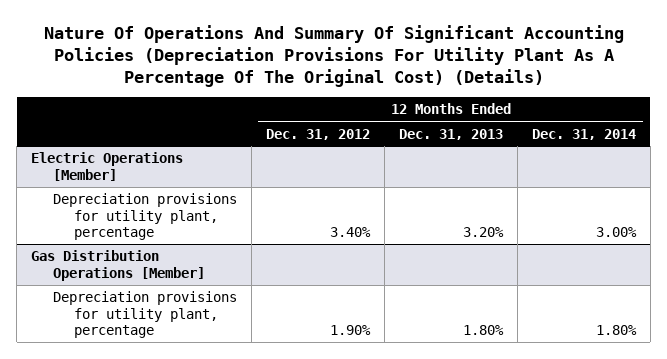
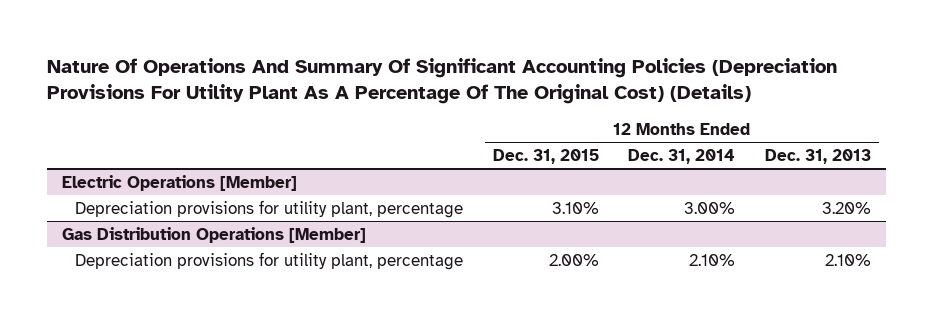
- | 12 Months Ended Dec. 31, 2012 | 12 Months Ended Dec. 31, 2013 | 12 Months Ended Dec. 31, 2014
+ | 12 Months Ended Dec. 31, 2015 | 12 Months Ended Dec. 31, 2014 | 12 Months Ended Dec. 31, 2013
@ Gas Distribution Operations [Member]
- Depreciation provisions for utility plant, percentage | 1.90% | 1.80% | 1.80%
+ Depreciation provisions for utility plant, percentage | 2.00% | 2.10% | 2.10%

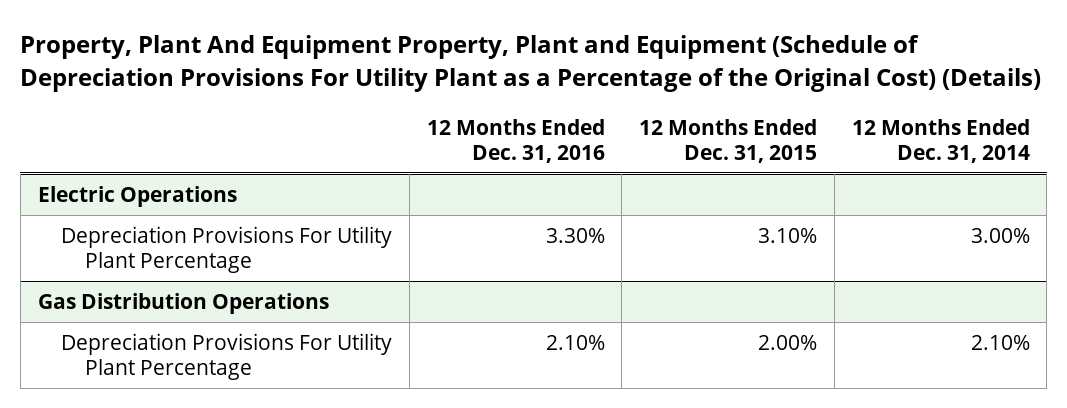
- Nature Of Operations And Summary Of Significant Accounting Policies (Depreciation Provisions For Utility Plant As A Percentage Of The Original Cost) (Details)
+ Property, Plant And Equipment Property, Plant and Equipment (Schedule of Depreciation Provisions For Utility Plant as a Percentage of the Original Cost) (Details)
- | 12 Months Ended Dec. 31, 2015 | 12 Months Ended Dec. 31, 2014 | 12 Months Ended Dec. 31, 2013
+ | 12 Months Ended Dec. 31, 2016 | 12 Months Ended Dec. 31, 2015 | 12 Months Ended Dec. 31, 2014
- Electric Operations [Member]
- Depreciation provisions for utility plant, percentage | 3.10% | 3.00% | 3.20%
- Gas Distribution Operations [Member]
- Depreciation provisions for utility plant, percentage | 2.00% | 2.10% | 2.10%
+ Electric Operations
+ Depreciation Provisions For Utility Plant Percentage | 3.30% | 3.10% | 3.00%
+ Gas Distribution Operations
+ Depreciation Provisions For Utility Plant Percentage | 2.10% | 2.00% | 2.10%

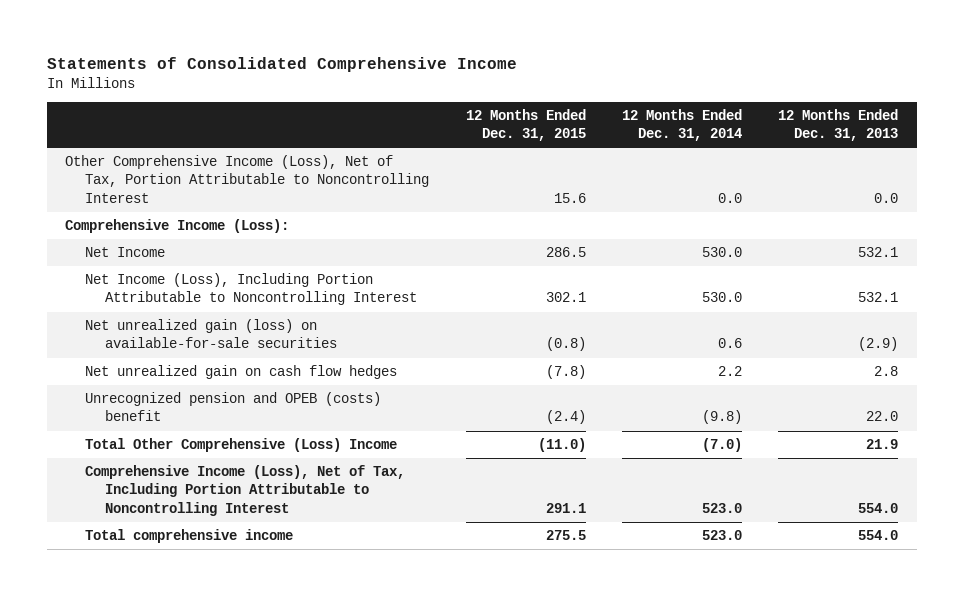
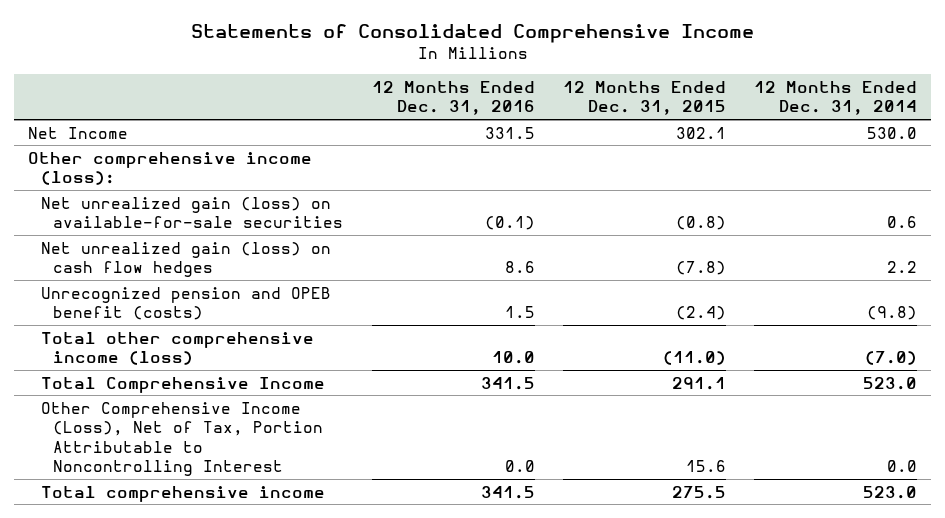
- | 12 Months Ended Dec. 31, 2015 | 12 Months Ended Dec. 31, 2014 | 12 Months Ended Dec. 31, 2013
+ | 12 Months Ended Dec. 31, 2016 | 12 Months Ended Dec. 31, 2015 | 12 Months Ended Dec. 31, 2014
- Comprehensive Income (Loss):
- Net Income | 286.5 | 530.0 | 532.1
- Net Income (Loss), Including Portion Attributable to Noncontrolling Interest | 302.1 | 530.0 | 532.1
+ Net Income | 331.5 | 302.1 | 530.0
+ Other comprehensive income (loss):
- Net unrealized gain on cash flow hedges | (7.8) | 2.2 | 2.8
- Unrecognized pension and OPEB (costs) benefit | (2.4) | (9.8) | 22.0
- Total Other Comprehensive (Loss) Income | (11.0) | (7.0) | 21.9
- Comprehensive Income (Loss), Net of Tax, Including Portion Attributable to Noncontrolling Interest | 291.1 | 523.0 | 554.0
+ Net unrealized gain (loss) on cash flow hedges | 8.6 | (7.8) | 2.2
+ Unrecognized pension and OPEB benefit (costs) | 1.5 | (2.4) | (9.8)
+ Total other comprehensive income (loss) | 10.0 | (11.0) | (7.0)
+ Total Comprehensive Income | 341.5 | 291.1 | 523.0
moved down: Other Comprehensive Income (Loss), Net of Tax, Portion Attributable to Noncontrolling Interest | 0.0 | 15.6 | 0.0

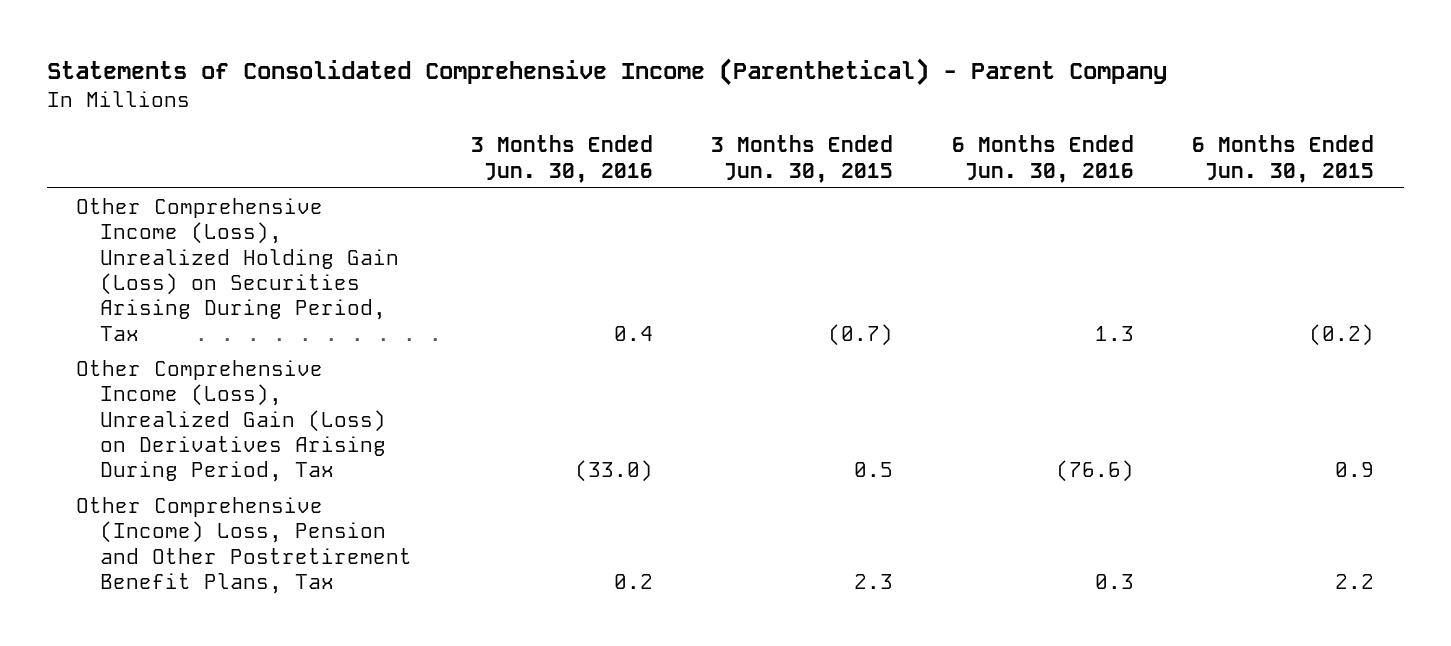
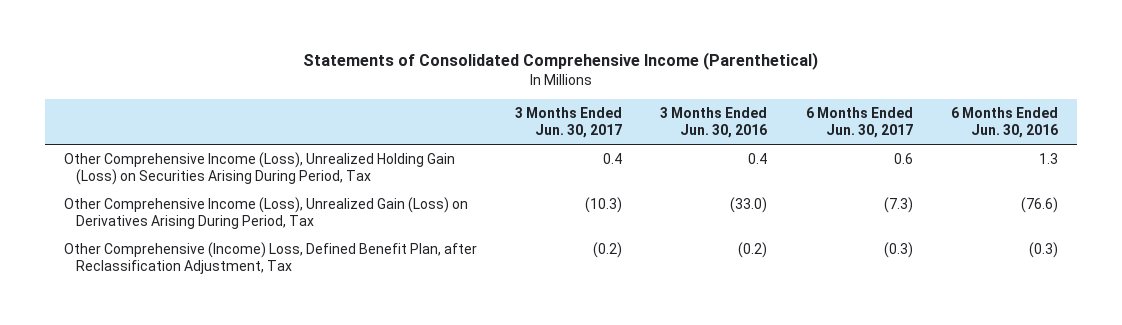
- Statements of Consolidated Comprehensive Income (Parenthetical) - Parent Company
+ Statements of Consolidated Comprehensive Income (Parenthetical)
- | 3 Months Ended Jun. 30, 2016 | 3 Months Ended Jun. 30, 2015 | 6 Months Ended Jun. 30, 2016 | 6 Months Ended Jun. 30, 2015
+ | 3 Months Ended Jun. 30, 2017 | 3 Months Ended Jun. 30, 2016 | 6 Months Ended Jun. 30, 2017 | 6 Months Ended Jun. 30, 2016
- Other Comprehensive (Income) Loss, Pension and Other Postretirement Benefit Plans, Tax | 0.2 | 2.3 | 0.3 | 2.2
+ Other Comprehensive (Income) Loss, Defined Benefit Plan, after Reclassification Adjustment, Tax | (0.2) | (0.2) | (0.3) | (0.3)

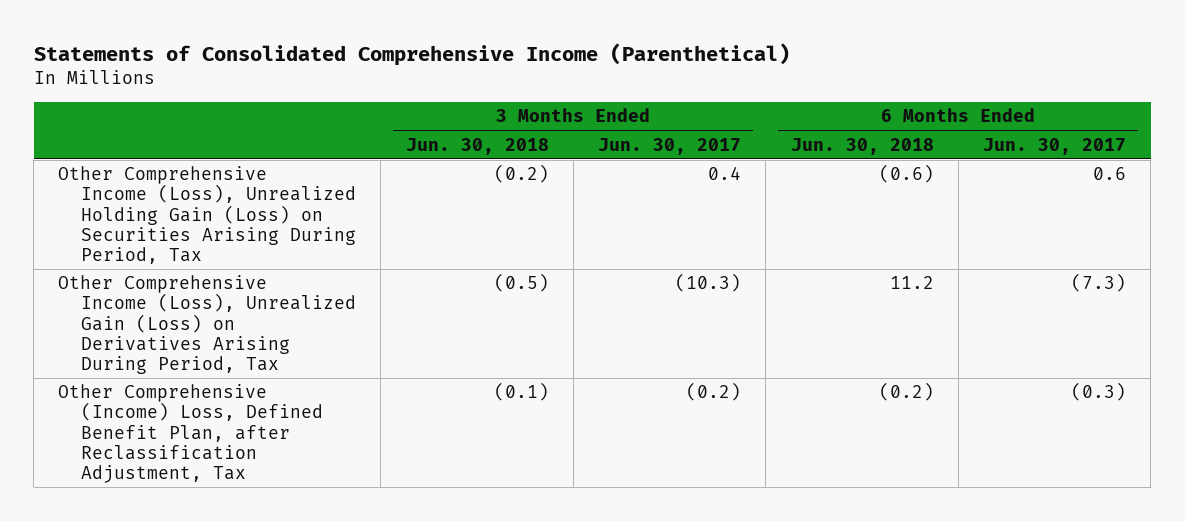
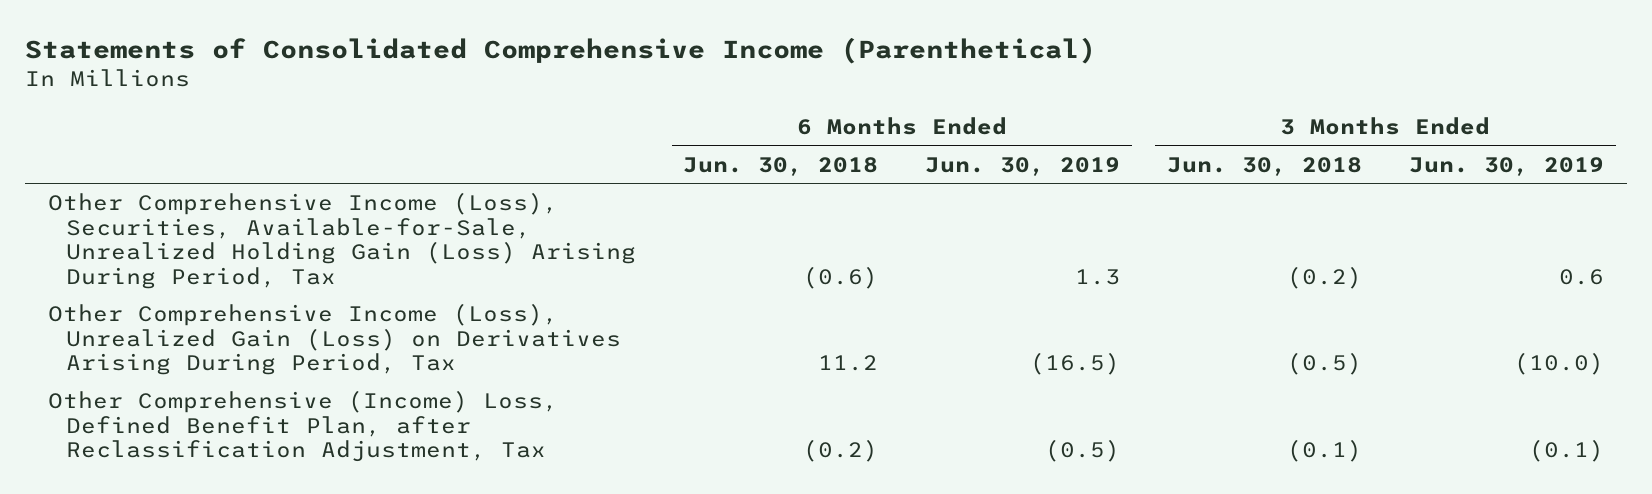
- | 3 Months Ended Jun. 30, 2018 | 3 Months Ended Jun. 30, 2017 | 6 Months Ended Jun. 30, 2018 | 6 Months Ended Jun. 30, 2017
+ | 6 Months Ended Jun. 30, 2018 | 6 Months Ended Jun. 30, 2019 | 3 Months Ended Jun. 30, 2018 | 3 Months Ended Jun. 30, 2019
- Other Comprehensive Income (Loss), Unrealized Holding Gain (Loss) on Securities Arising During Period, Tax | (0.2) | 0.4 | (0.6) | 0.6
+ Other Comprehensive Income (Loss), Securities, Available-for-Sale, Unrealized Holding Gain (Loss) Arising During Period, Tax | (0.6) | 1.3 | (0.2) | 0.6

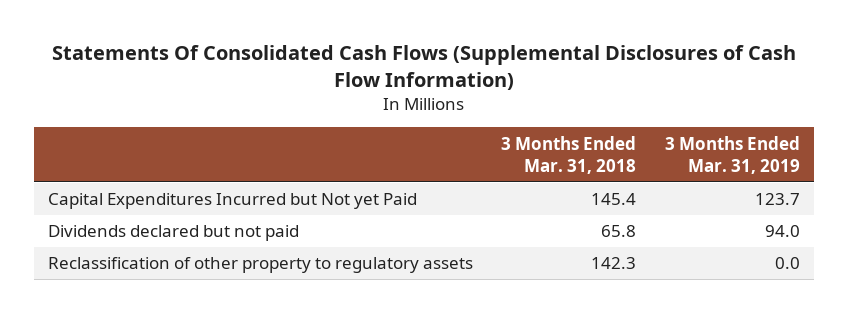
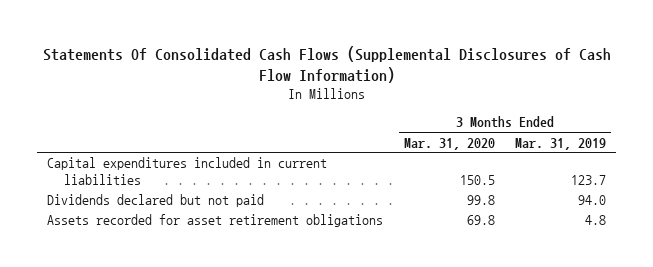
- | 3 Months Ended Mar. 31, 2018 | 3 Months Ended Mar. 31, 2019
+ | 3 Months Ended Mar. 31, 2020 | 3 Months Ended Mar. 31, 2019
- Capital Expenditures Incurred but Not yet Paid | 145.4 | 123.7
+ Capital expenditures included in current liabilities | 150.5 | 123.7
- Reclassification of other property to regulatory assets | 142.3 | 0.0
+ Assets recorded for asset retirement obligations | 69.8 | 4.8

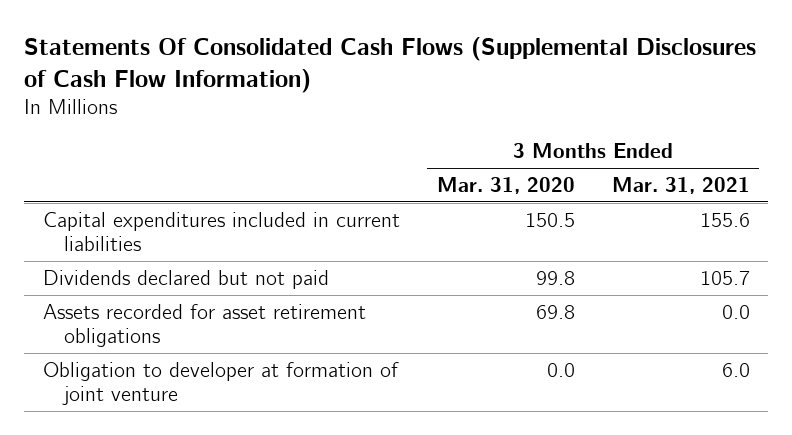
- | 3 Months Ended Mar. 31, 2020 | 3 Months Ended Mar. 31, 2019
+ | 3 Months Ended Mar. 31, 2020 | 3 Months Ended Mar. 31, 2021
+ Obligation to developer at formation of joint venture | 0.0 | 6.0

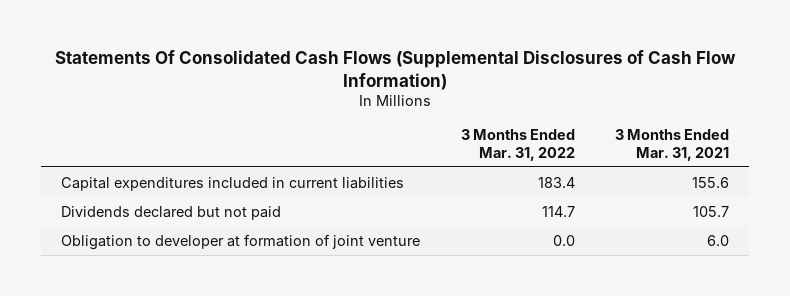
- | 3 Months Ended Mar. 31, 2020 | 3 Months Ended Mar. 31, 2021
+ | 3 Months Ended Mar. 31, 2022 | 3 Months Ended Mar. 31, 2021
- Assets recorded for asset retirement obligations | 69.8 | 0.0

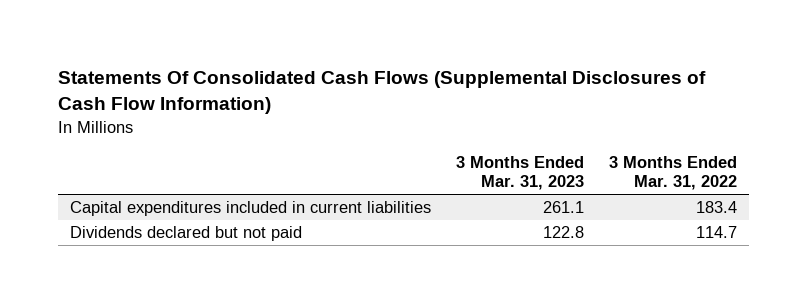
- | 3 Months Ended Mar. 31, 2022 | 3 Months Ended Mar. 31, 2021
+ | 3 Months Ended Mar. 31, 2023 | 3 Months Ended Mar. 31, 2022
- Obligation to developer at formation of joint venture | 0.0 | 6.0

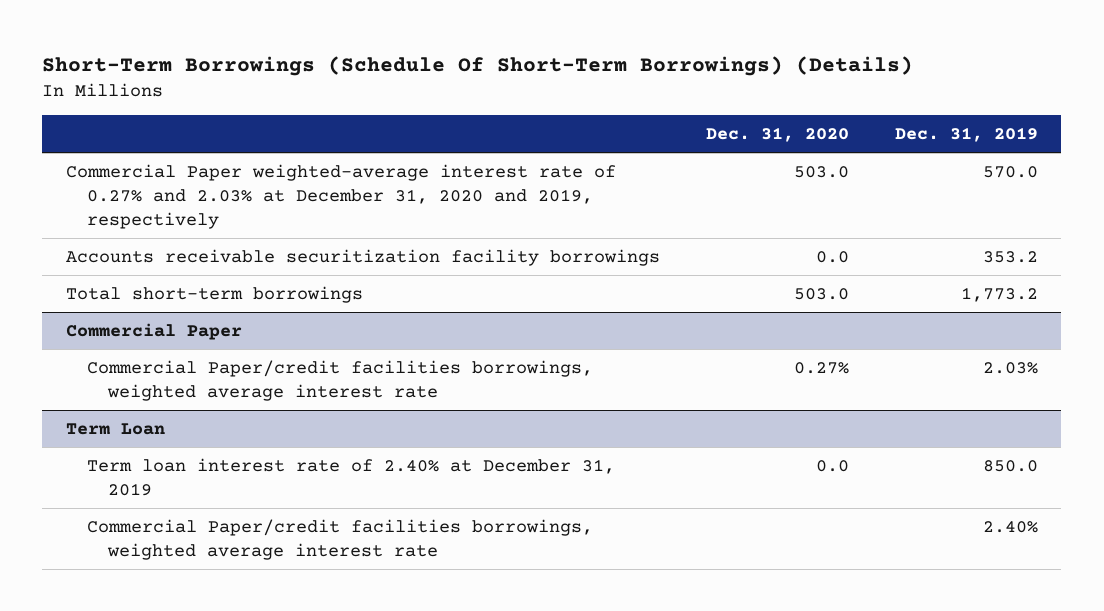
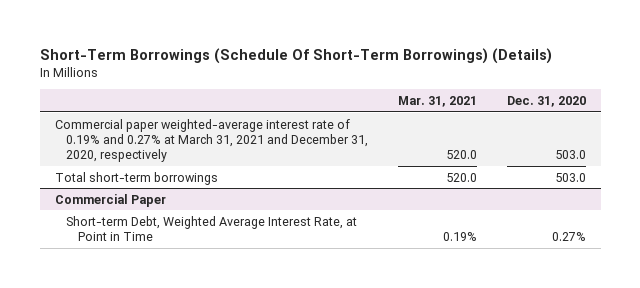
- | Dec. 31, 2020 | Dec. 31, 2019
+ | Mar. 31, 2021 | Dec. 31, 2020
- Commercial Paper weighted-average interest rate of 0.27% and 2.03% at December 31, 2020 and 2019, respectively | 503.0 | 570.0
- Accounts receivable securitization facility borrowings | 0.0 | 353.2
+ Commercial paper weighted-average interest rate of 0.19% and 0.27% at March 31, 2021 and December 31, 2020, respectively | 520.0 | 503.0
@ Commercial Paper
- Commercial Paper/credit facilities borrowings, weighted average interest rate | 0.27% | 2.03%
- Term Loan
- Term loan interest rate of 2.40% at December 31, 2019 | 0.0 | 850.0
- Commercial Paper/credit facilities borrowings, weighted average interest rate | | 2.40%
@ Commercial Paper
+ Short-term Debt, Weighted Average Interest Rate, at Point in Time | 0.19% | 0.27%

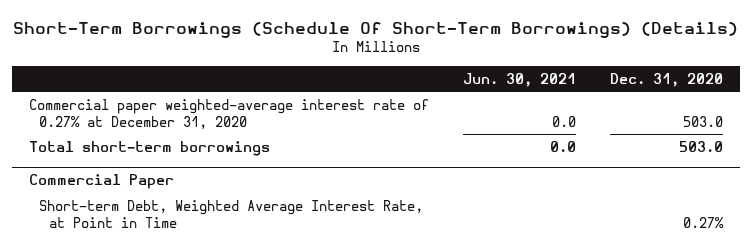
- | Mar. 31, 2021 | Dec. 31, 2020
+ | Jun. 30, 2021 | Dec. 31, 2020
- Commercial paper weighted-average interest rate of 0.19% and 0.27% at March 31, 2021 and December 31, 2020, respectively | 520.0 | 503.0
+ Commercial paper weighted-average interest rate of 0.27% at December 31, 2020 | 0.0 | 503.0

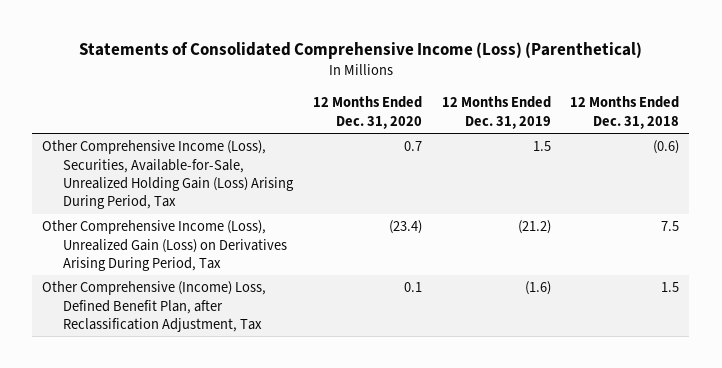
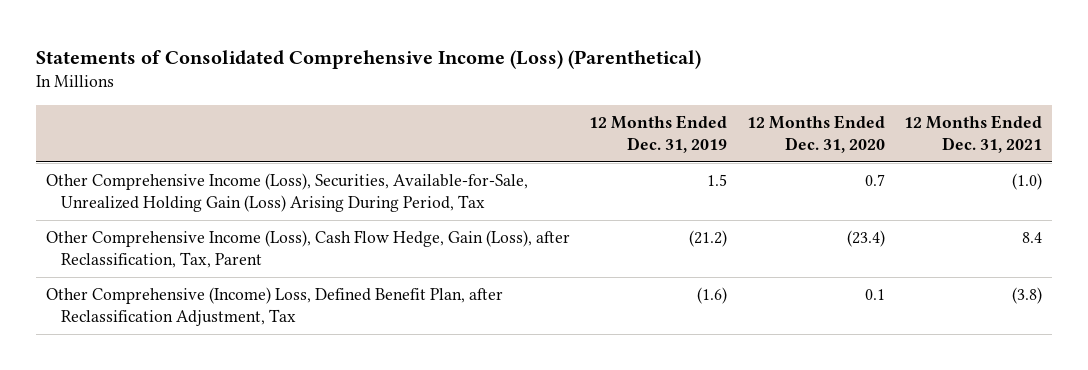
- | 12 Months Ended Dec. 31, 2020 | 12 Months Ended Dec. 31, 2019 | 12 Months Ended Dec. 31, 2018
+ | 12 Months Ended Dec. 31, 2019 | 12 Months Ended Dec. 31, 2020 | 12 Months Ended Dec. 31, 2021
- Other Comprehensive Income (Loss), Unrealized Gain (Loss) on Derivatives Arising During Period, Tax | (23.4) | (21.2) | 7.5
+ Other Comprehensive Income (Loss), Cash Flow Hedge, Gain (Loss), after Reclassification, Tax, Parent | (21.2) | (23.4) | 8.4

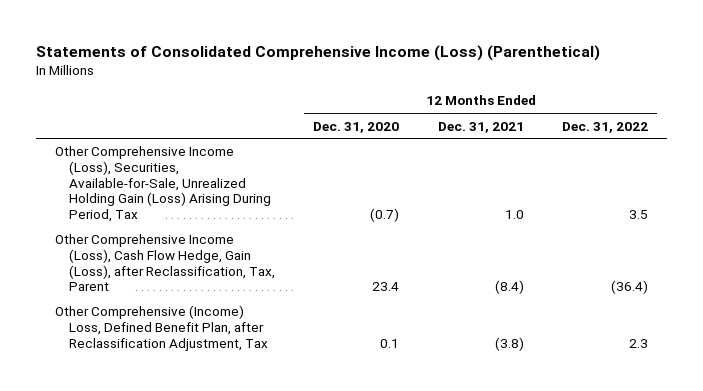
- | 12 Months Ended Dec. 31, 2019 | 12 Months Ended Dec. 31, 2020 | 12 Months Ended Dec. 31, 2021
+ | 12 Months Ended Dec. 31, 2020 | 12 Months Ended Dec. 31, 2021 | 12 Months Ended Dec. 31, 2022
- Other Comprehensive Income (Loss), Securities, Available-for-Sale, Unrealized Holding Gain (Loss) Arising During Period, Tax | 1.5 | 0.7 | (1.0)
- Other Comprehensive Income (Loss), Cash Flow Hedge, Gain (Loss), after Reclassification, Tax, Parent | (21.2) | (23.4) | 8.4
+ Other Comprehensive Income (Loss), Securities, Available-for-Sale, Unrealized Holding Gain (Loss) Arising During Period, Tax | (0.7) | 1.0 | 3.5
+ Other Comprehensive Income (Loss), Cash Flow Hedge, Gain (Loss), after Reclassification, Tax, Parent | 23.4 | (8.4) | (36.4)

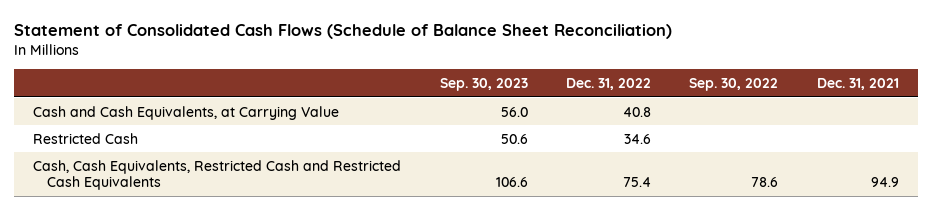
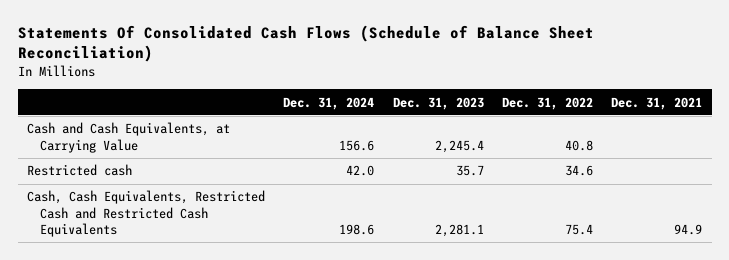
- Statement of Consolidated Cash Flows (Schedule of Balance Sheet Reconciliation)
+ Statements Of Consolidated Cash Flows (Schedule of Balance Sheet Reconciliation)
- | Sep. 30, 2023 | Dec. 31, 2022 | Sep. 30, 2022 | Dec. 31, 2021
+ | Dec. 31, 2024 | Dec. 31, 2023 | Dec. 31, 2022 | Dec. 31, 2021
- Restricted Cash | 50.6 | 34.6 | |
+ Restricted cash | 42.0 | 35.7 | 34.6 |

